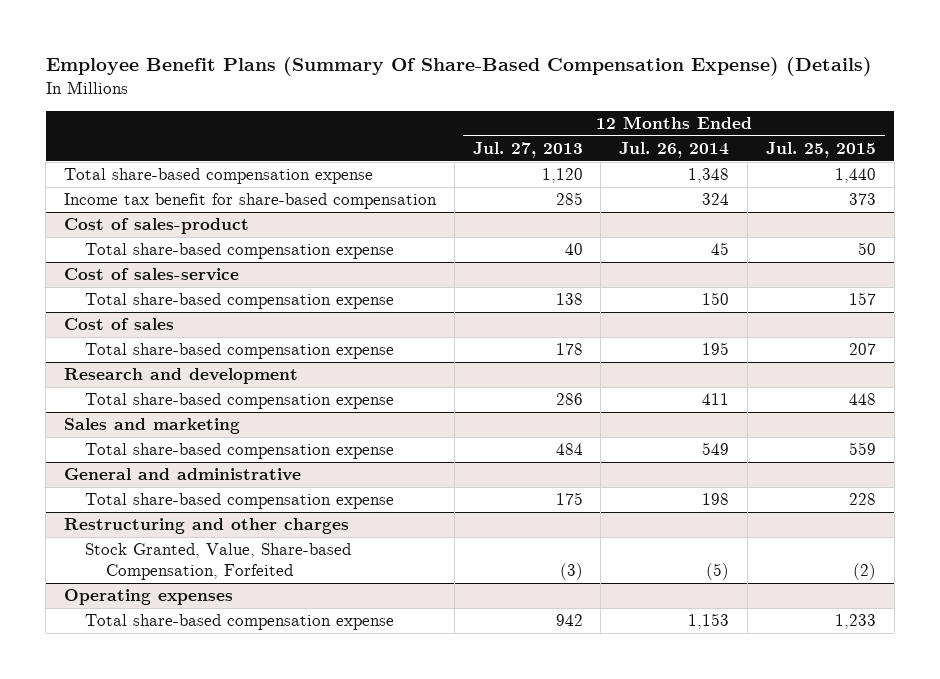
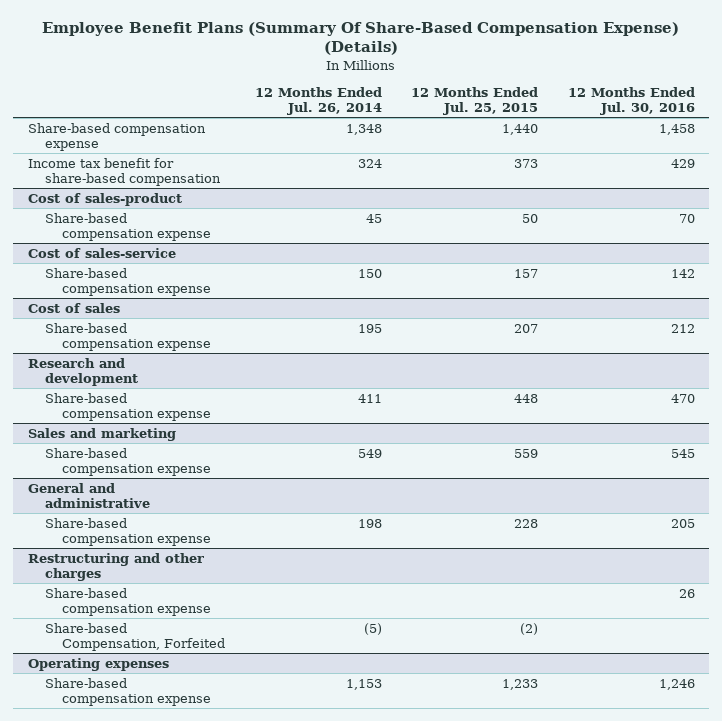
- | 12 Months Ended Jul. 27, 2013 | 12 Months Ended Jul. 26, 2014 | 12 Months Ended Jul. 25, 2015
+ | 12 Months Ended Jul. 26, 2014 | 12 Months Ended Jul. 25, 2015 | 12 Months Ended Jul. 30, 2016
- Total share-based compensation expense | 1,120 | 1,348 | 1,440
+ Share-based compensation expense | 1,348 | 1,440 | 1,458
@ Cost of sales-product
- Total share-based compensation expense | 40 | 45 | 50
+ Share-based compensation expense | 45 | 50 | 70
@ Cost of sales-service
- Total share-based compensation expense | 138 | 150 | 157
+ Share-based compensation expense | 150 | 157 | 142
@ Cost of sales
- Total share-based compensation expense | 178 | 195 | 207
+ Share-based compensation expense | 195 | 207 | 212
@ Research and development
- Total share-based compensation expense | 286 | 411 | 448
+ Share-based compensation expense | 411 | 448 | 470
@ Sales and marketing
- Total share-based compensation expense | 484 | 549 | 559
+ Share-based compensation expense | 549 | 559 | 545
@ General and administrative
- Total share-based compensation expense | 175 | 198 | 228
+ Share-based compensation expense | 198 | 228 | 205
@ Restructuring and other charges
- Stock Granted, Value, Share-based Compensation, Forfeited | (3) | (5) | (2)
+ Share-based compensation expense | | | 26
+ Share-based Compensation, Forfeited | (5) | (2) |
@ Operating expenses
- Total share-based compensation expense | 942 | 1,153 | 1,233
+ Share-based compensation expense | 1,153 | 1,233 | 1,246

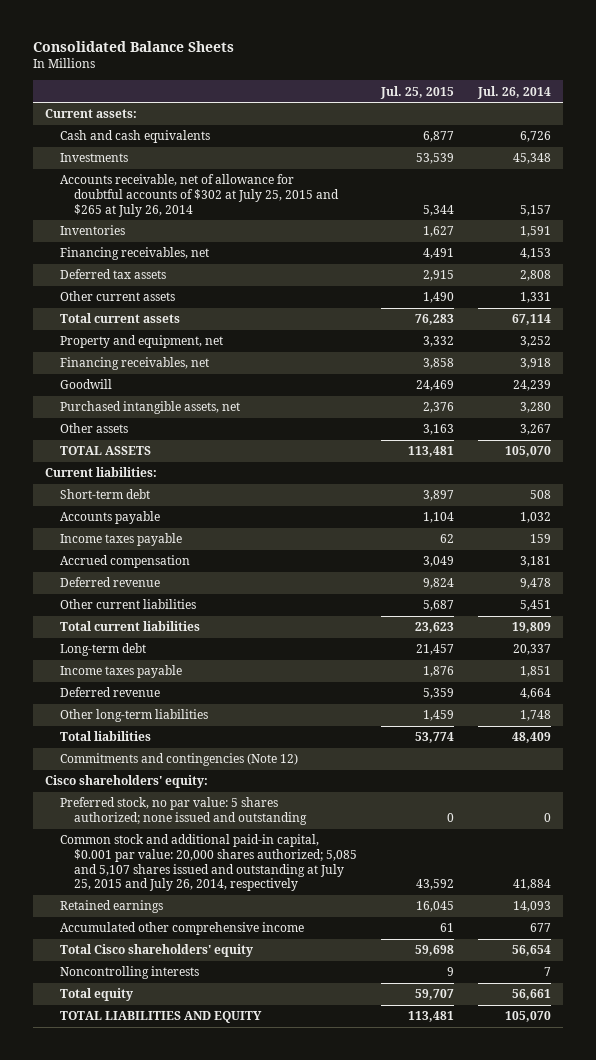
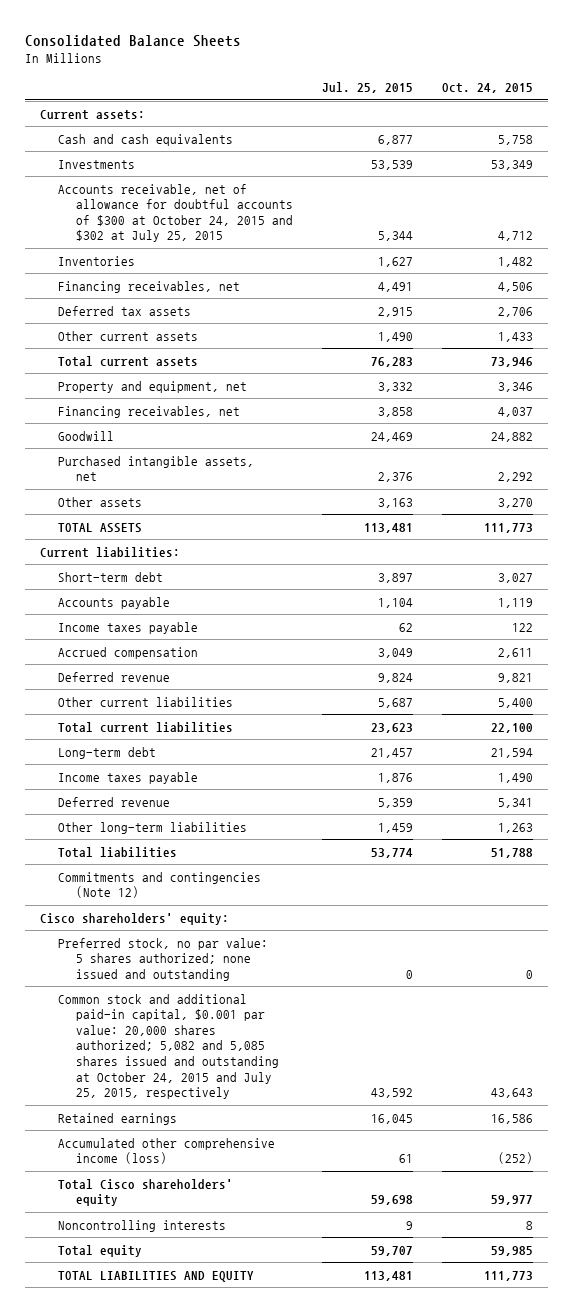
- | Jul. 25, 2015 | Jul. 26, 2014
+ | Jul. 25, 2015 | Oct. 24, 2015
- Accounts receivable, net of allowance for doubtful accounts of $302 at July 25, 2015 and $265 at July 26, 2014 | 5,344 | 5,157
+ Accounts receivable, net of allowance for doubtful accounts of $300 at October 24, 2015 and $302 at July 25, 2015 | 5,344 | 4,712
- Common stock and additional paid-in capital, $0.001 par value: 20,000 shares authorized; 5,085 and 5,107 shares issued and outstanding at July 25, 2015 and July 26, 2014, respectively | 43,592 | 41,884
+ Common stock and additional paid-in capital, $0.001 par value: 20,000 shares authorized; 5,082 and 5,085 shares issued and outstanding at October 24, 2015 and July 25, 2015, respectively | 43,592 | 43,643
- Accumulated other comprehensive income | 61 | 677
+ Accumulated other comprehensive income (loss) | 61 | (252)

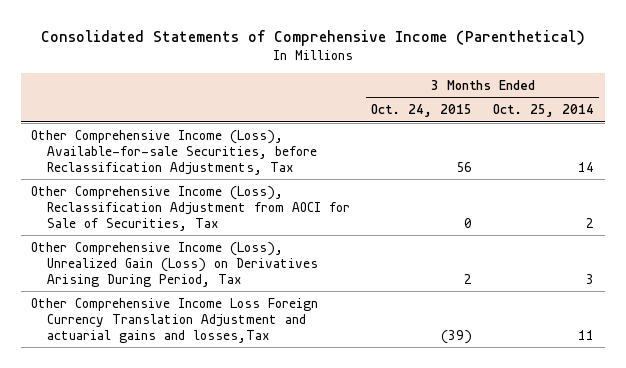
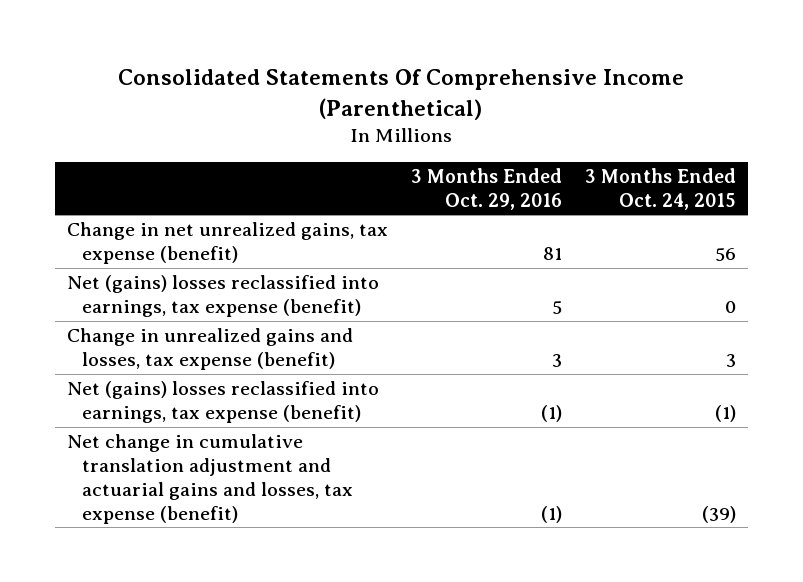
- Consolidated Statements of Comprehensive Income (Parenthetical)
+ Consolidated Statements Of Comprehensive Income (Parenthetical)
- | 3 Months Ended Oct. 24, 2015 | 3 Months Ended Oct. 25, 2014
+ | 3 Months Ended Oct. 29, 2016 | 3 Months Ended Oct. 24, 2015
- Other Comprehensive Income (Loss), Available-for-sale Securities, before Reclassification Adjustments, Tax | 56 | 14
- Other Comprehensive Income (Loss), Reclassification Adjustment from AOCI for Sale of Securities, Tax | 0 | 2
- Other Comprehensive Income (Loss), Unrealized Gain (Loss) on Derivatives Arising During Period, Tax | 2 | 3
- Other Comprehensive Income Loss Foreign Currency Translation Adjustment and actuarial gains and losses,Tax | (39) | 11
+ Change in net unrealized gains, tax expense (benefit) | 81 | 56
+ Net (gains) losses reclassified into earnings, tax expense (benefit) | 5 | 0
+ Change in unrealized gains and losses, tax expense (benefit) | 3 | 3
+ Net (gains) losses reclassified into earnings, tax expense (benefit) | (1) | (1)
+ Net change in cumulative translation adjustment and actuarial gains and losses, tax expense (benefit) | (1) | (39)

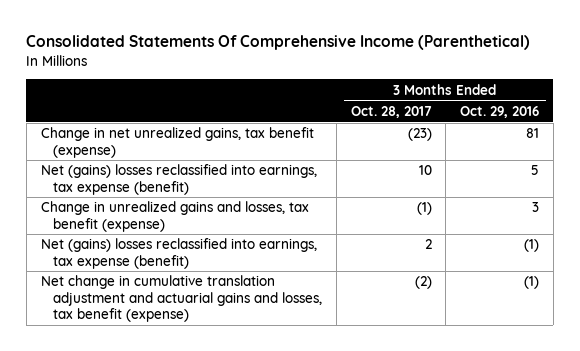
- | 3 Months Ended Oct. 29, 2016 | 3 Months Ended Oct. 24, 2015
+ | 3 Months Ended Oct. 28, 2017 | 3 Months Ended Oct. 29, 2016
- Change in net unrealized gains, tax expense (benefit) | 81 | 56
+ Change in net unrealized gains, tax benefit (expense) | (23) | 81
- Change in unrealized gains and losses, tax expense (benefit) | 3 | 3
+ Change in unrealized gains and losses, tax benefit (expense) | (1) | 3
- Net change in cumulative translation adjustment and actuarial gains and losses, tax expense (benefit) | (1) | (39)
+ Net change in cumulative translation adjustment and actuarial gains and losses, tax benefit (expense) | (2) | (1)

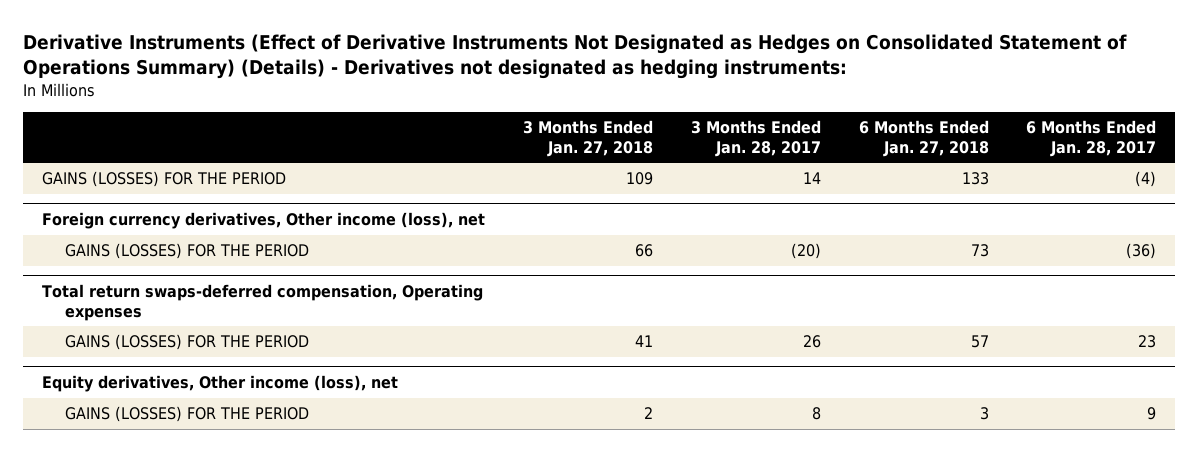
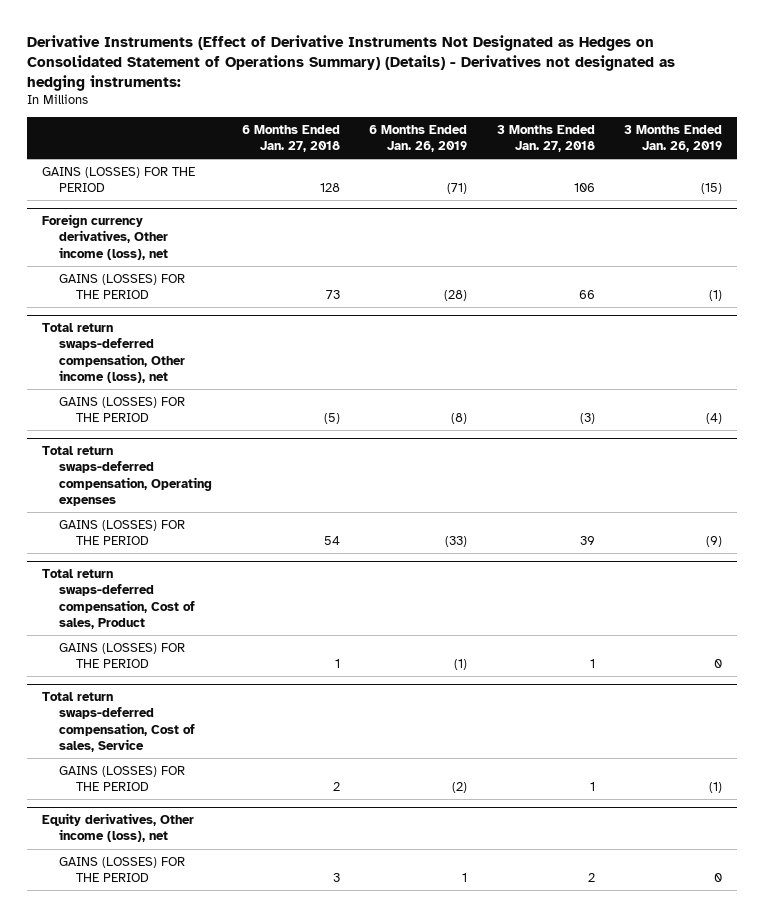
- | 3 Months Ended Jan. 27, 2018 | 3 Months Ended Jan. 28, 2017 | 6 Months Ended Jan. 27, 2018 | 6 Months Ended Jan. 28, 2017
+ | 6 Months Ended Jan. 27, 2018 | 6 Months Ended Jan. 26, 2019 | 3 Months Ended Jan. 27, 2018 | 3 Months Ended Jan. 26, 2019
- GAINS (LOSSES) FOR THE PERIOD | 109 | 14 | 133 | (4)
+ GAINS (LOSSES) FOR THE PERIOD | 128 | (71) | 106 | (15)
+ Total return swaps-deferred compensation, Other income (loss), net
+ GAINS (LOSSES) FOR THE PERIOD | (5) | (8) | (3) | (4)
@ Total return swaps-deferred compensation, Operating expenses
- GAINS (LOSSES) FOR THE PERIOD | 41 | 26 | 57 | 23
+ GAINS (LOSSES) FOR THE PERIOD | 54 | (33) | 39 | (9)
+ Total return swaps-deferred compensation, Cost of sales, Product
+ GAINS (LOSSES) FOR THE PERIOD | 1 | (1) | 1 | 0
+ Total return swaps-deferred compensation, Cost of sales, Service
+ GAINS (LOSSES) FOR THE PERIOD | 2 | (2) | 1 | (1)

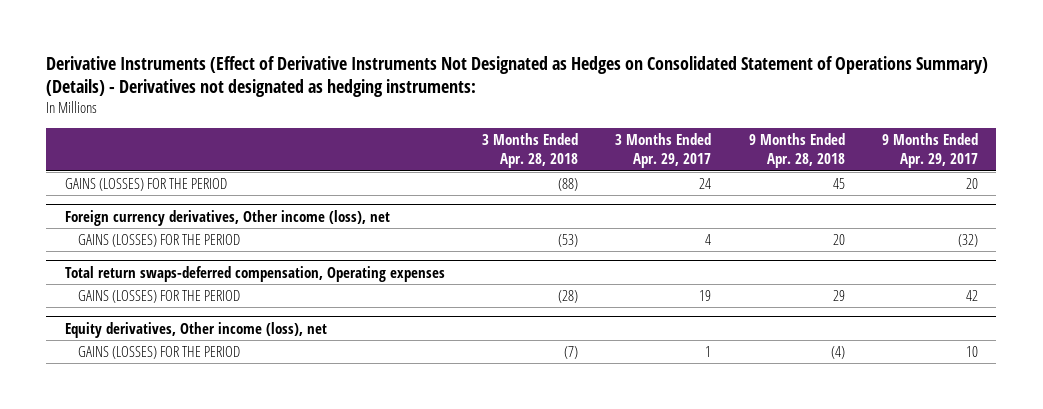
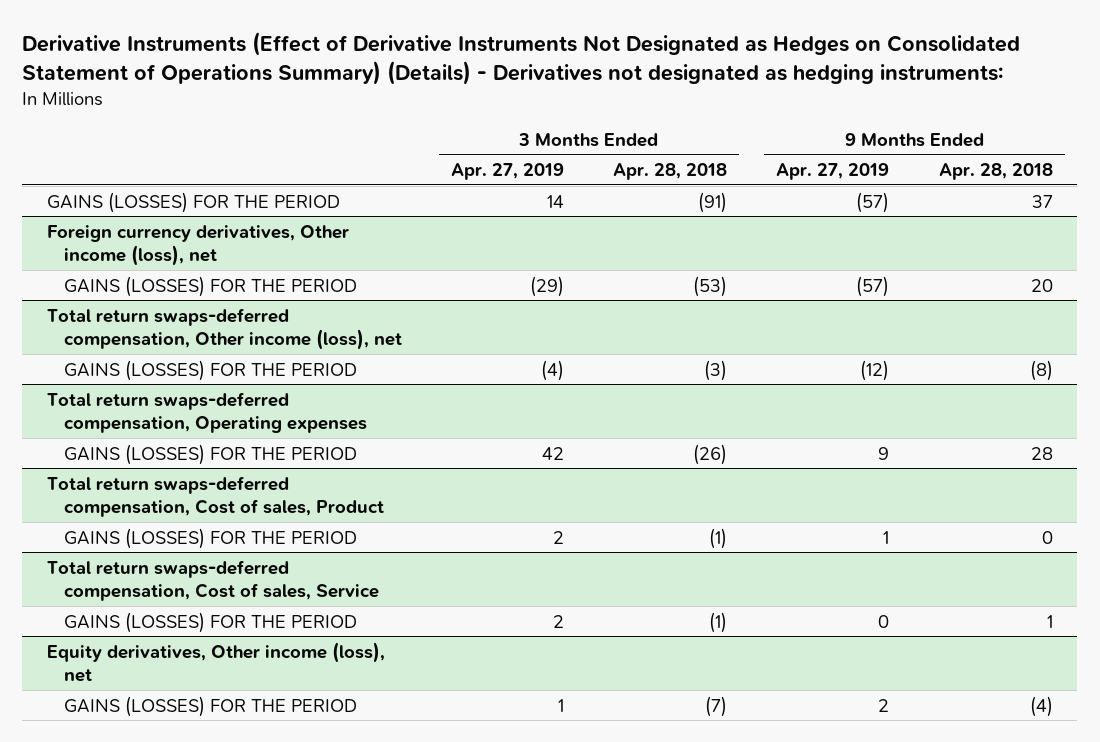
- | 3 Months Ended Apr. 28, 2018 | 3 Months Ended Apr. 29, 2017 | 9 Months Ended Apr. 28, 2018 | 9 Months Ended Apr. 29, 2017
+ | 3 Months Ended Apr. 27, 2019 | 3 Months Ended Apr. 28, 2018 | 9 Months Ended Apr. 27, 2019 | 9 Months Ended Apr. 28, 2018
- GAINS (LOSSES) FOR THE PERIOD | (88) | 24 | 45 | 20
+ GAINS (LOSSES) FOR THE PERIOD | 14 | (91) | (57) | 37
+ Total return swaps-deferred compensation, Other income (loss), net
+ GAINS (LOSSES) FOR THE PERIOD | (4) | (3) | (12) | (8)
@ Total return swaps-deferred compensation, Operating expenses
- GAINS (LOSSES) FOR THE PERIOD | (28) | 19 | 29 | 42
+ GAINS (LOSSES) FOR THE PERIOD | 42 | (26) | 9 | 28
+ Total return swaps-deferred compensation, Cost of sales, Product
+ GAINS (LOSSES) FOR THE PERIOD | 2 | (1) | 1 | 0
+ Total return swaps-deferred compensation, Cost of sales, Service
+ GAINS (LOSSES) FOR THE PERIOD | 2 | (1) | 0 | 1

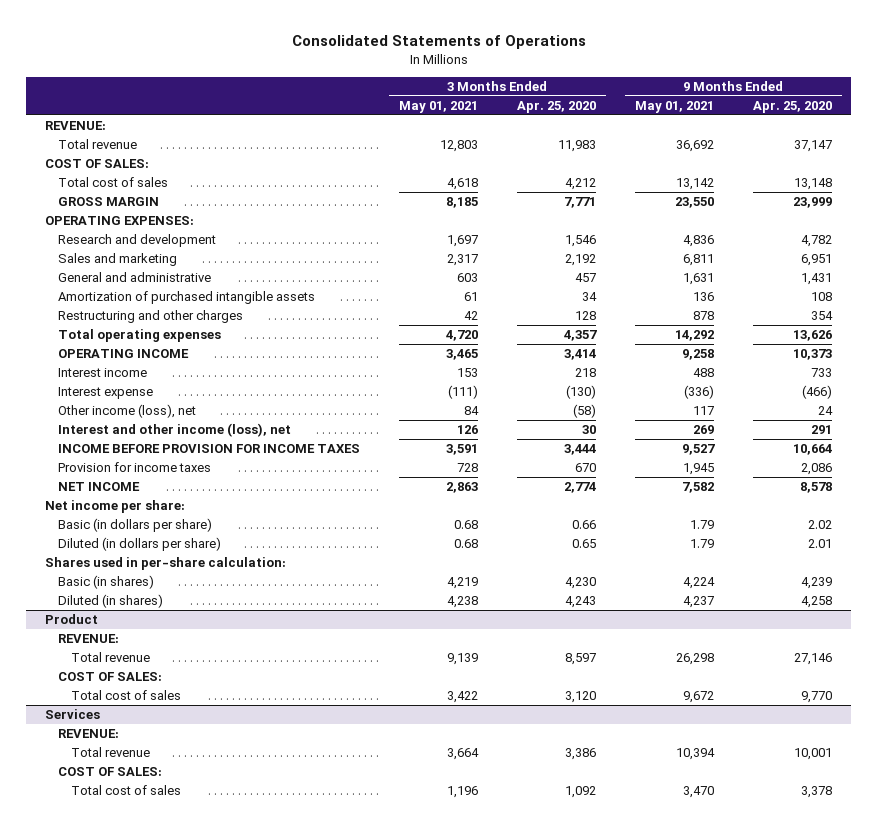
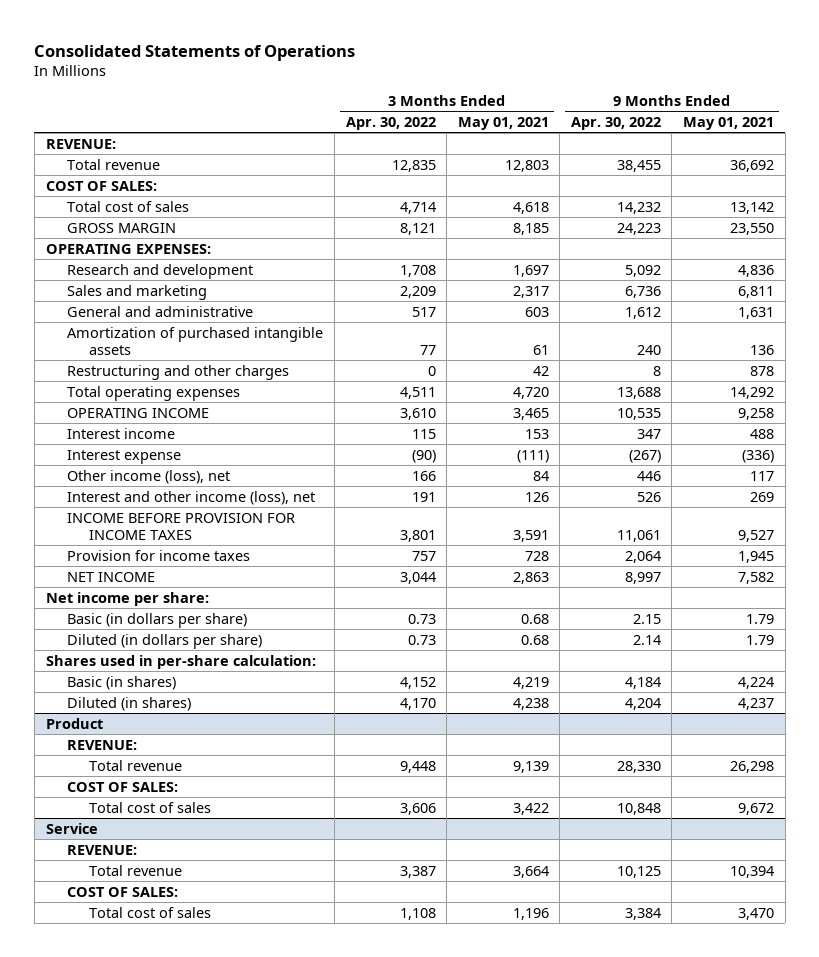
- | 3 Months Ended May 01, 2021 | 3 Months Ended Apr. 25, 2020 | 9 Months Ended May 01, 2021 | 9 Months Ended Apr. 25, 2020
+ | 3 Months Ended Apr. 30, 2022 | 3 Months Ended May 01, 2021 | 9 Months Ended Apr. 30, 2022 | 9 Months Ended May 01, 2021
- Services
+ Service

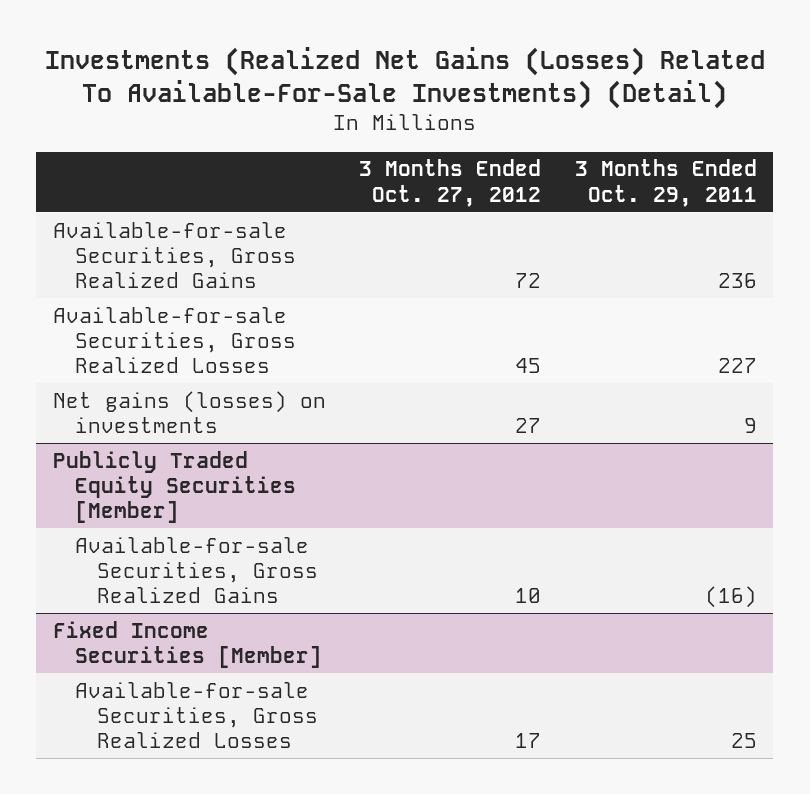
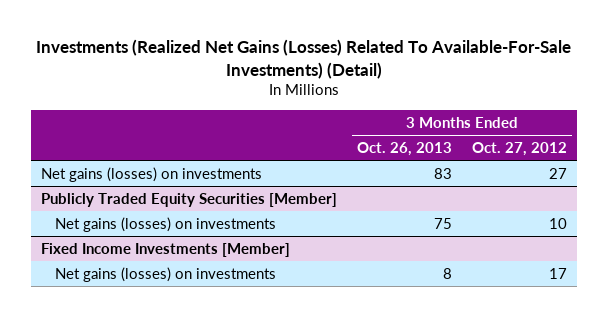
- | 3 Months Ended Oct. 27, 2012 | 3 Months Ended Oct. 29, 2011
+ | 3 Months Ended Oct. 26, 2013 | 3 Months Ended Oct. 27, 2012
- Available-for-sale Securities, Gross Realized Gains | 72 | 236
- Available-for-sale Securities, Gross Realized Losses | 45 | 227
@ Publicly Traded Equity Securities [Member]
- Available-for-sale Securities, Gross Realized Gains | 10 | (16)
- Fixed Income Securities [Member]
- Available-for-sale Securities, Gross Realized Losses | 17 | 25
@ Publicly Traded Equity Securities [Member]
+ Net gains (losses) on investments | 75 | 10
+ Fixed Income Investments [Member]
+ Net gains (losses) on investments | 8 | 17

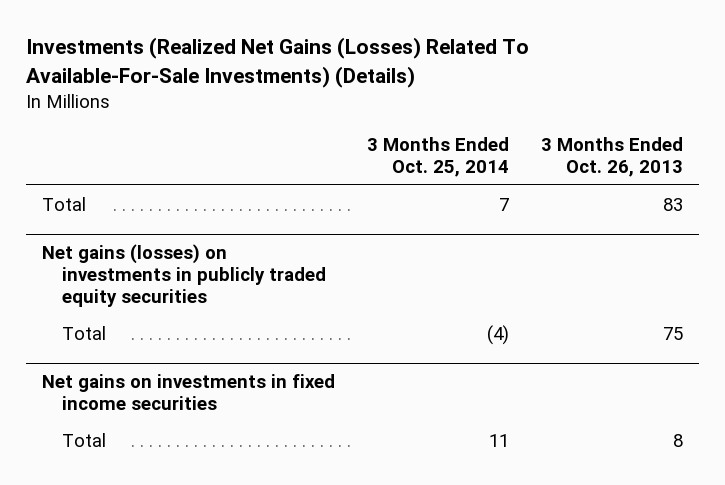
- Investments (Realized Net Gains (Losses) Related To Available-For-Sale Investments) (Detail)
+ Investments (Realized Net Gains (Losses) Related To Available-For-Sale Investments) (Details)
- | 3 Months Ended Oct. 26, 2013 | 3 Months Ended Oct. 27, 2012
+ | 3 Months Ended Oct. 25, 2014 | 3 Months Ended Oct. 26, 2013
- Net gains (losses) on investments | 83 | 27
- Publicly Traded Equity Securities [Member]
- Net gains (losses) on investments | 75 | 10
- Fixed Income Investments [Member]
- Net gains (losses) on investments | 8 | 17
+ Total | 7 | 83
+ Net gains (losses) on investments in publicly traded equity securities
+ Total | (4) | 75
+ Net gains on investments in fixed income securities
+ Total | 11 | 8

